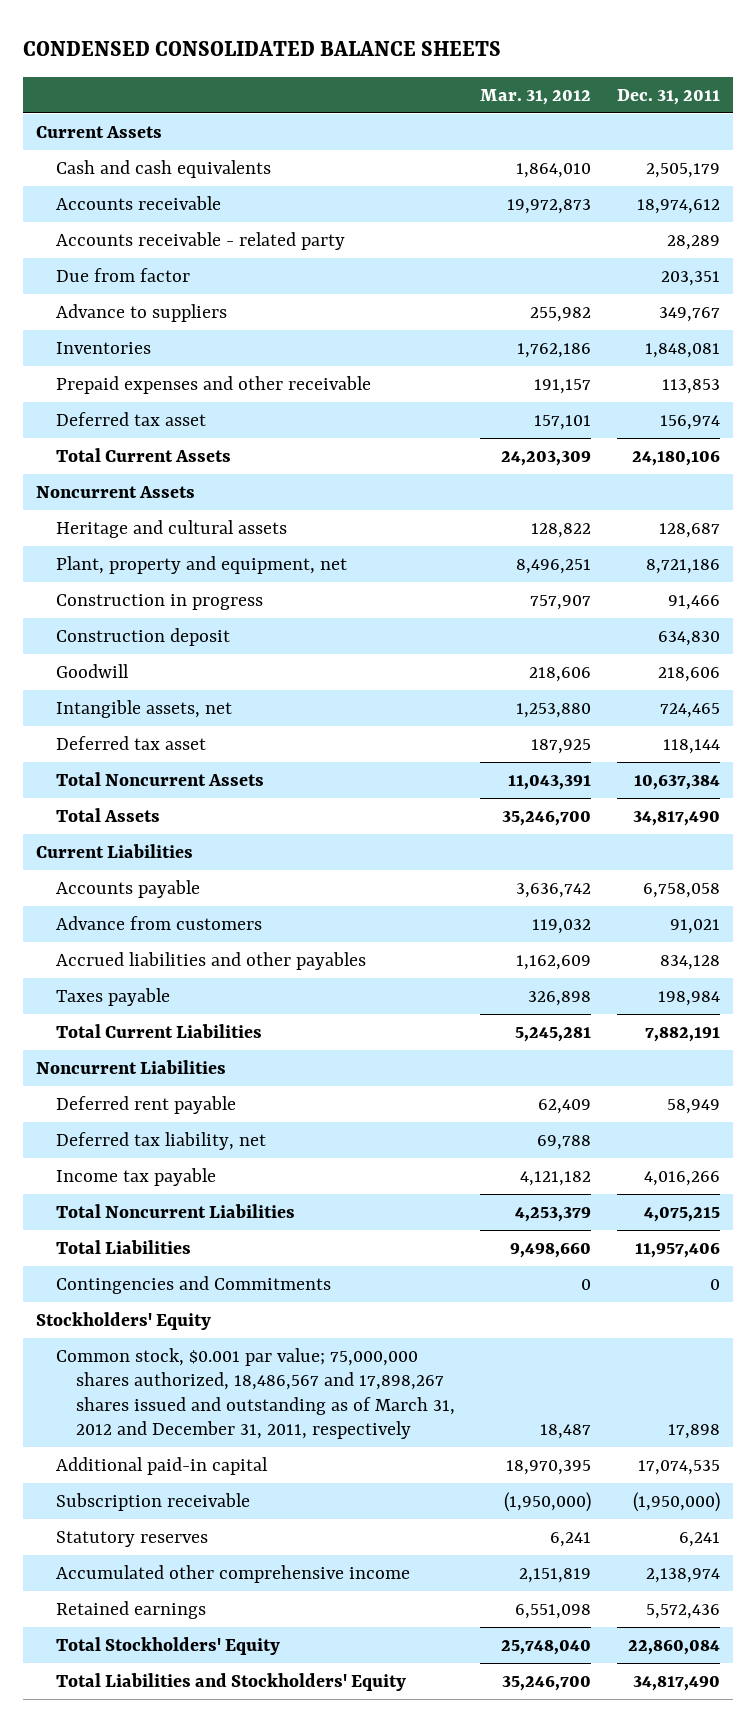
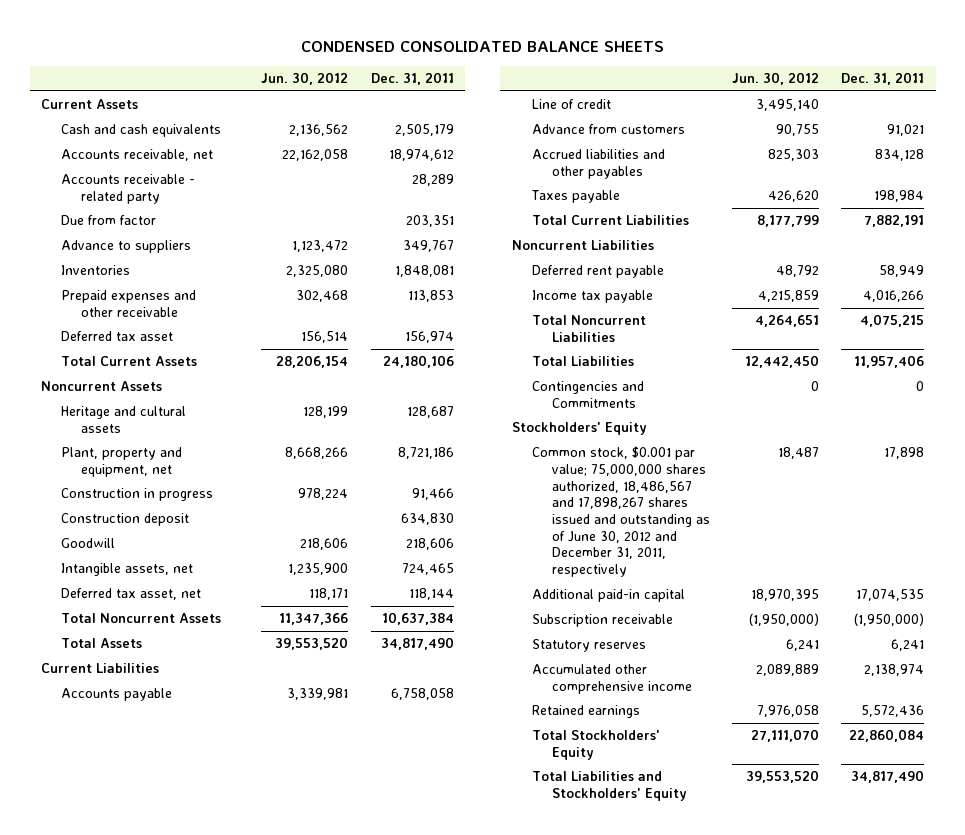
- | Mar. 31, 2012 | Dec. 31, 2011
+ | Jun. 30, 2012 | Dec. 31, 2011
- Accounts receivable | 19,972,873 | 18,974,612
+ Accounts receivable, net | 22,162,058 | 18,974,612
- Deferred tax asset | 187,925 | 118,144
+ Deferred tax asset, net | 118,171 | 118,144
+ Line of credit | 3,495,140 |
- Deferred tax liability, net | 69,788 |
- Common stock, $0.001 par value; 75,000,000 shares authorized, 18,486,567 and 17,898,267 shares issued and outstanding as of March 31, 2012 and December 31, 2011, respectively | 18,487 | 17,898
+ Common stock, $0.001 par value; 75,000,000 shares authorized, 18,486,567 and 17,898,267 shares issued and outstanding as of June 30, 2012 and December 31, 2011, respectively | 18,487 | 17,898

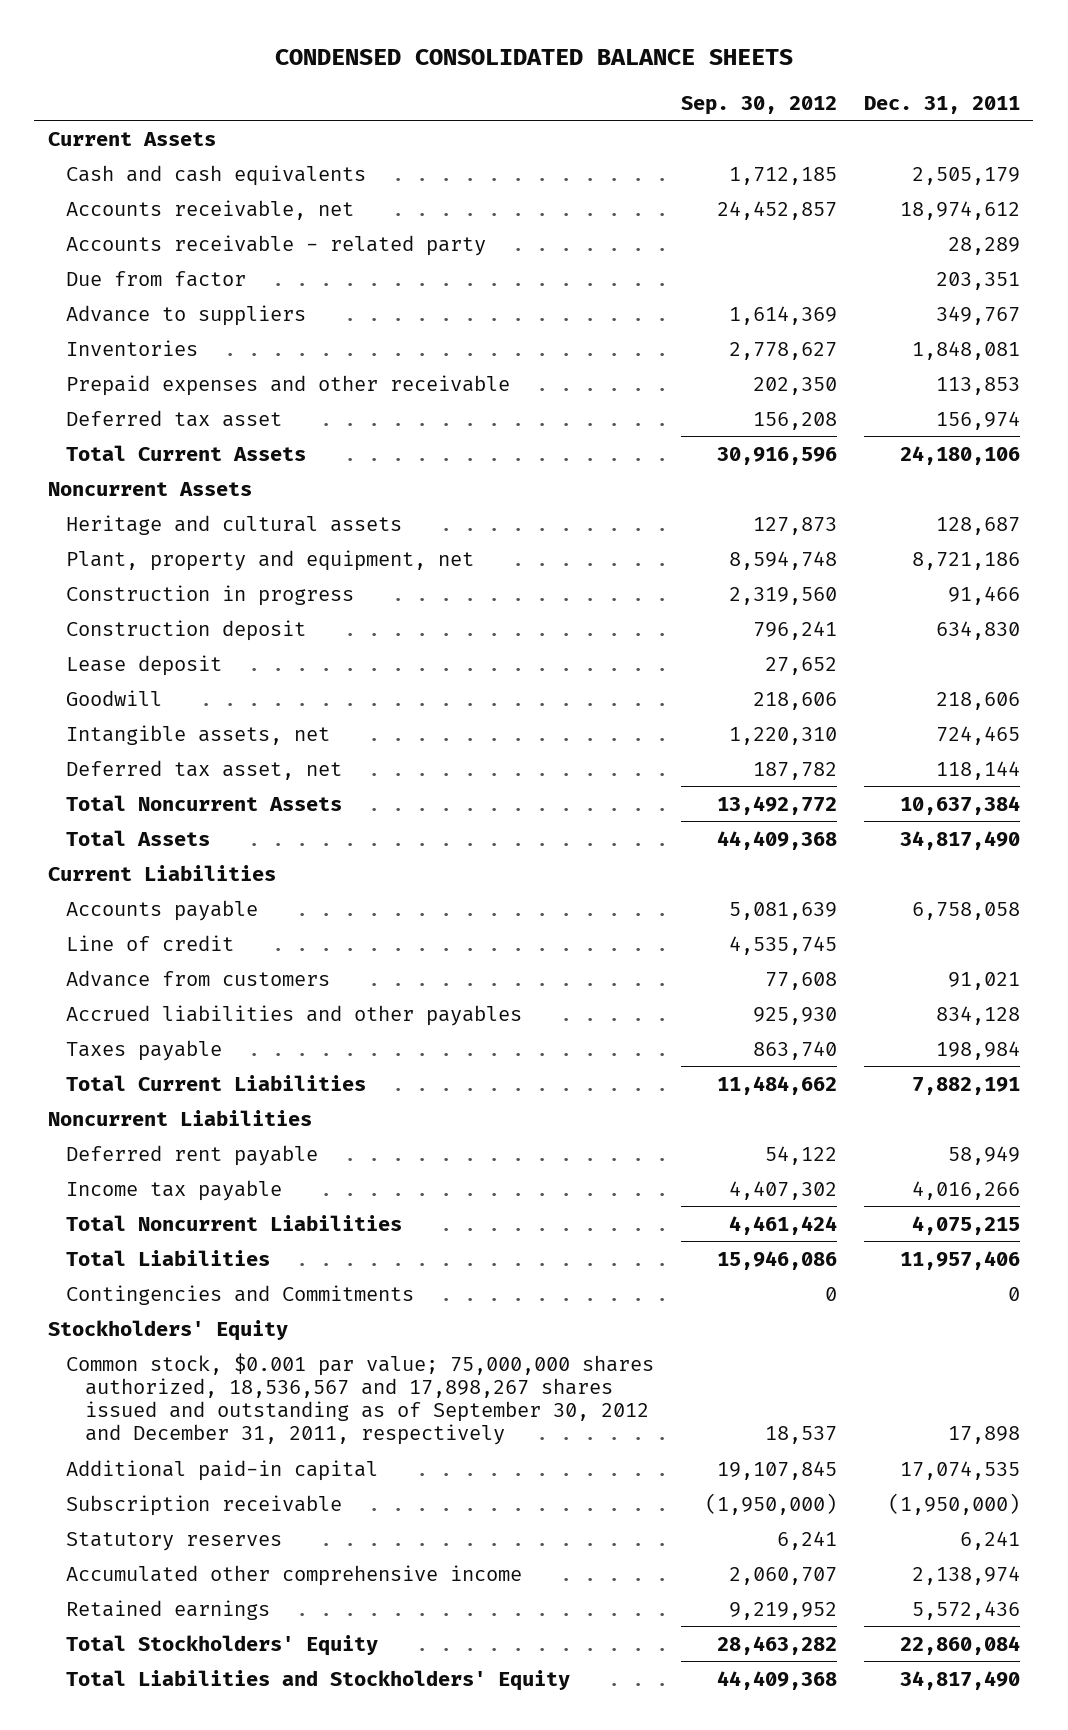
- | Jun. 30, 2012 | Dec. 31, 2011
+ | Sep. 30, 2012 | Dec. 31, 2011
+ Lease deposit | 27,652 |
- Common stock, $0.001 par value; 75,000,000 shares authorized, 18,486,567 and 17,898,267 shares issued and outstanding as of June 30, 2012 and December 31, 2011, respectively | 18,487 | 17,898
+ Common stock, $0.001 par value; 75,000,000 shares authorized, 18,536,567 and 17,898,267 shares issued and outstanding as of September 30, 2012 and December 31, 2011, respectively | 18,537 | 17,898

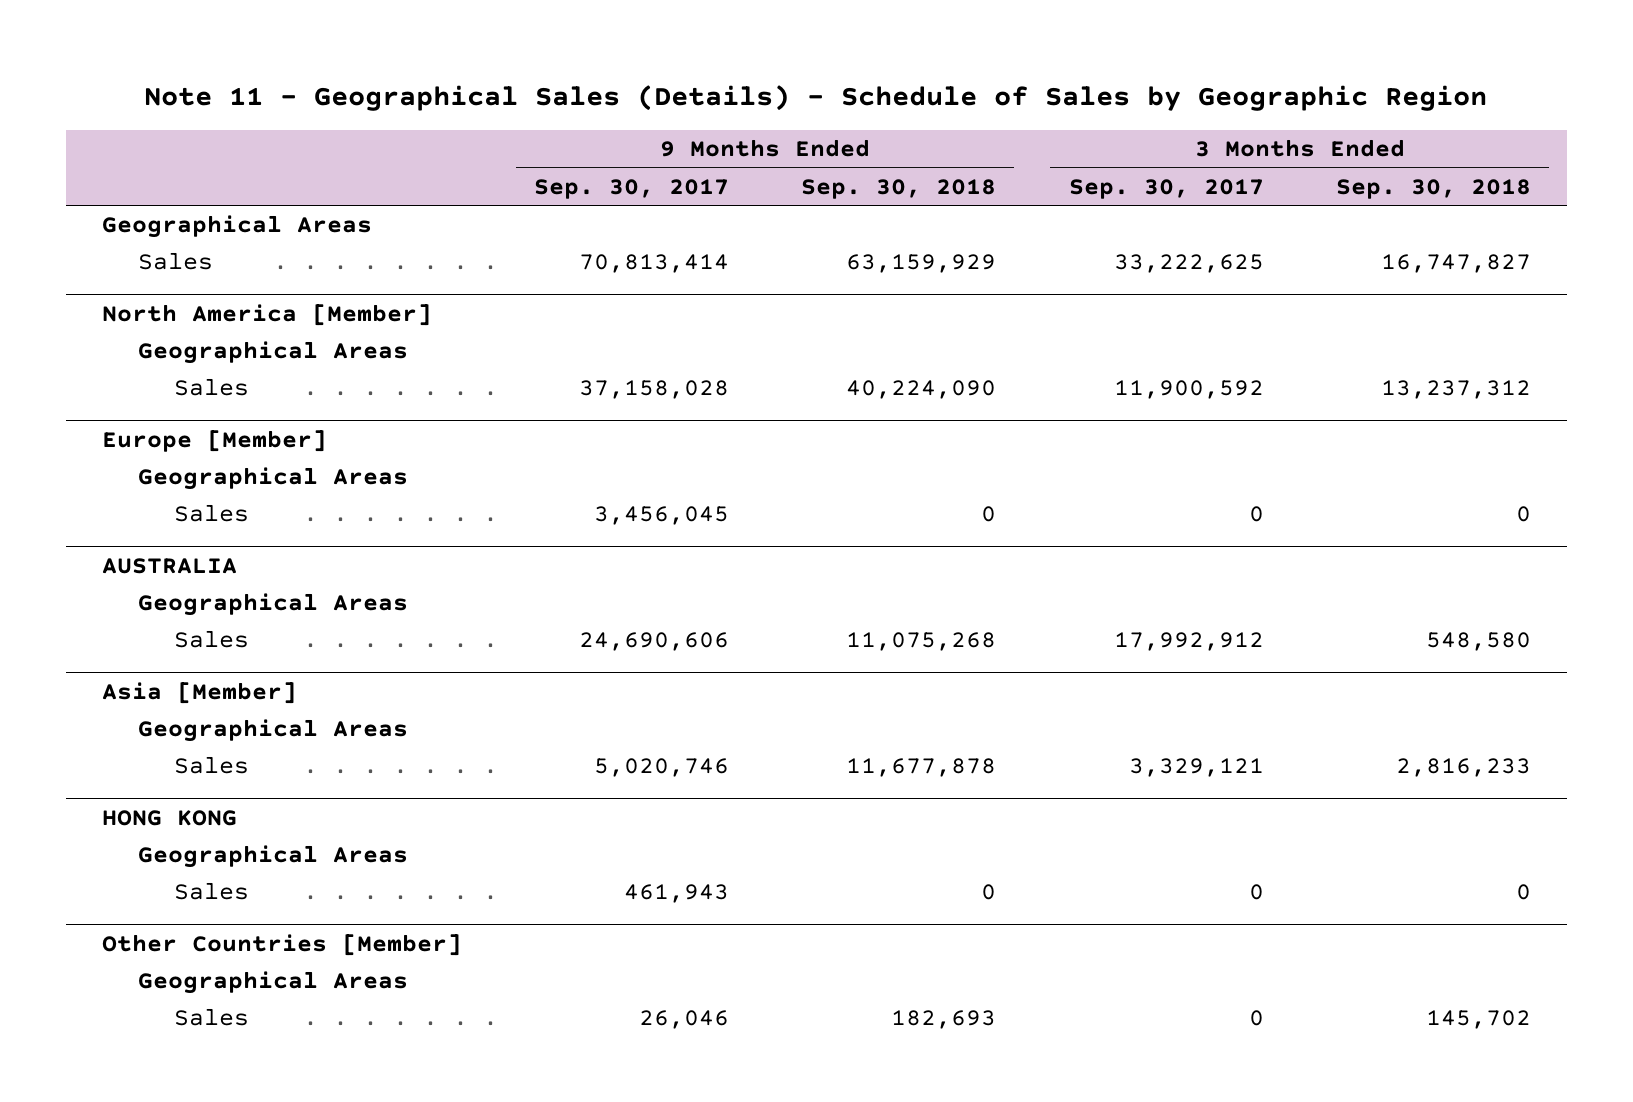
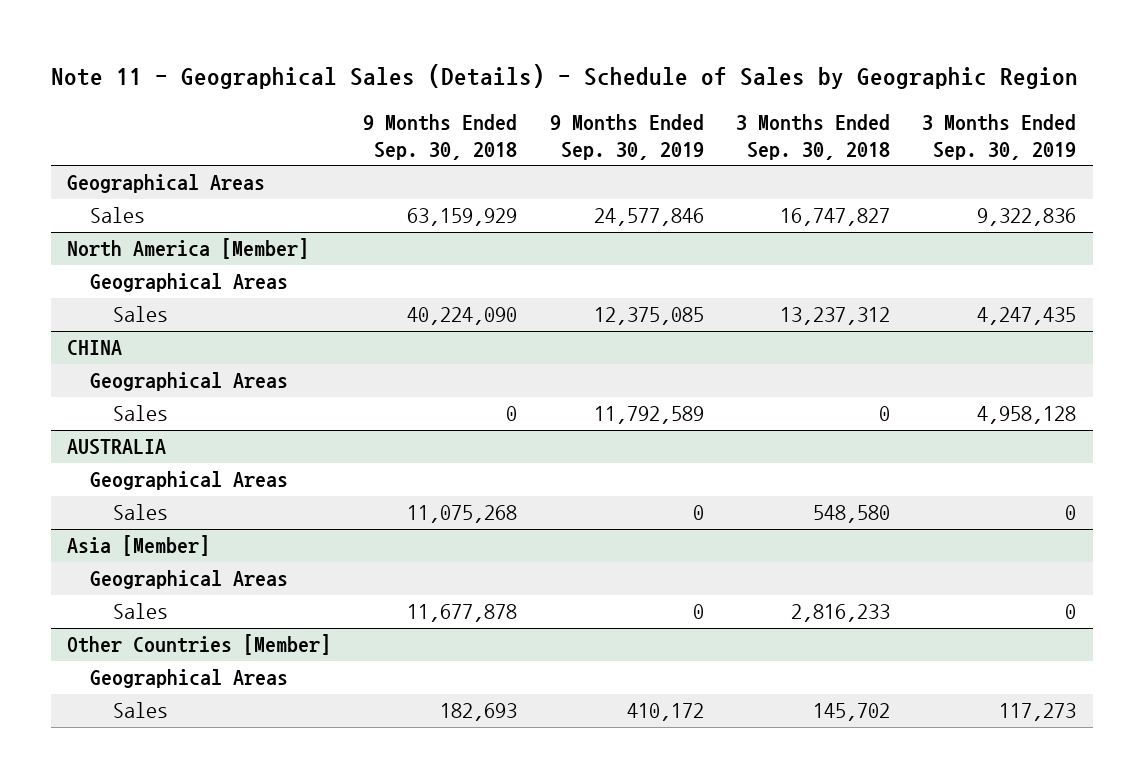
- | 9 Months Ended Sep. 30, 2017 | 9 Months Ended Sep. 30, 2018 | 3 Months Ended Sep. 30, 2017 | 3 Months Ended Sep. 30, 2018
+ | 9 Months Ended Sep. 30, 2018 | 9 Months Ended Sep. 30, 2019 | 3 Months Ended Sep. 30, 2018 | 3 Months Ended Sep. 30, 2019
- Europe [Member]
+ CHINA
- HONG KONG
- Geographical Areas
- Sales | 461,943 | 0 | 0 | 0

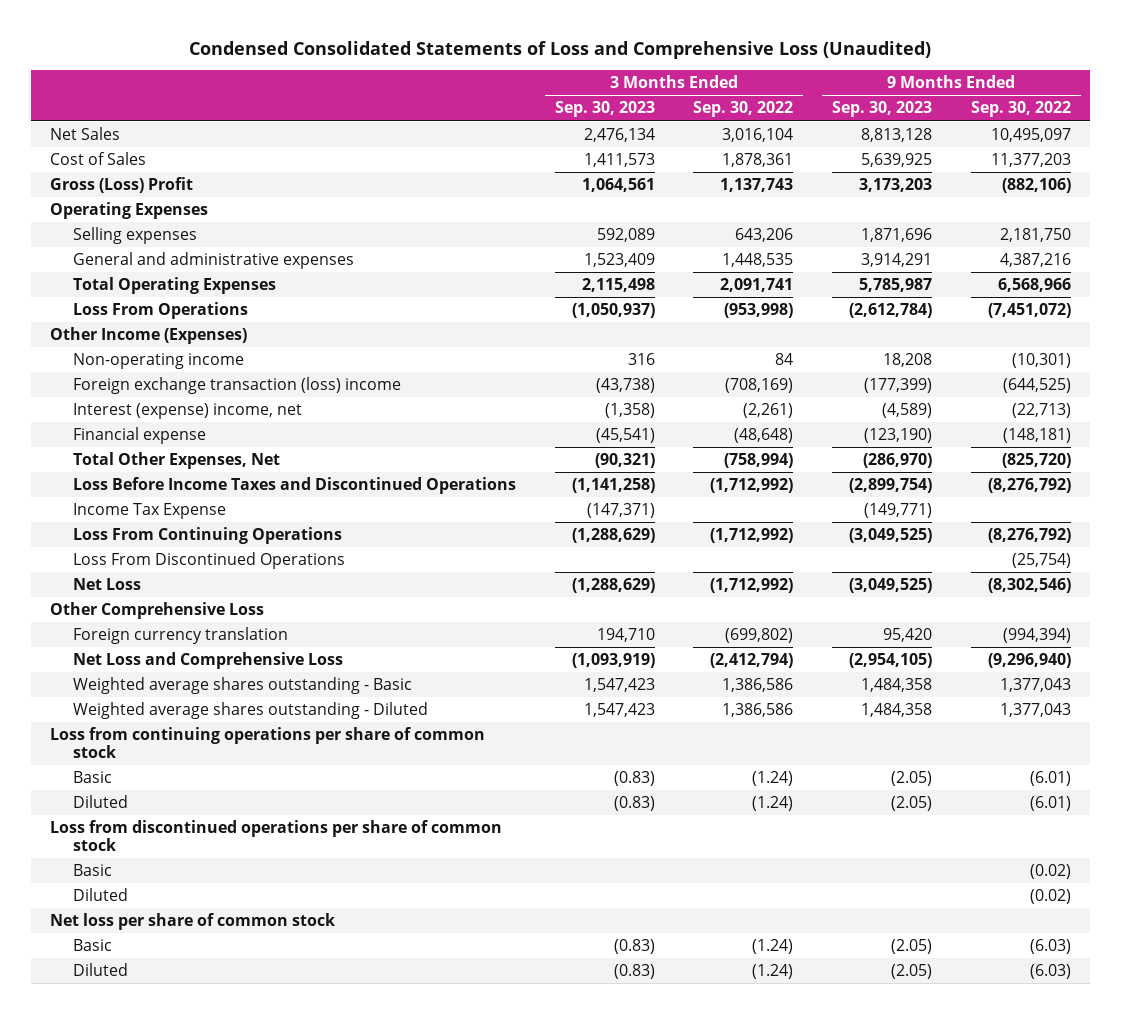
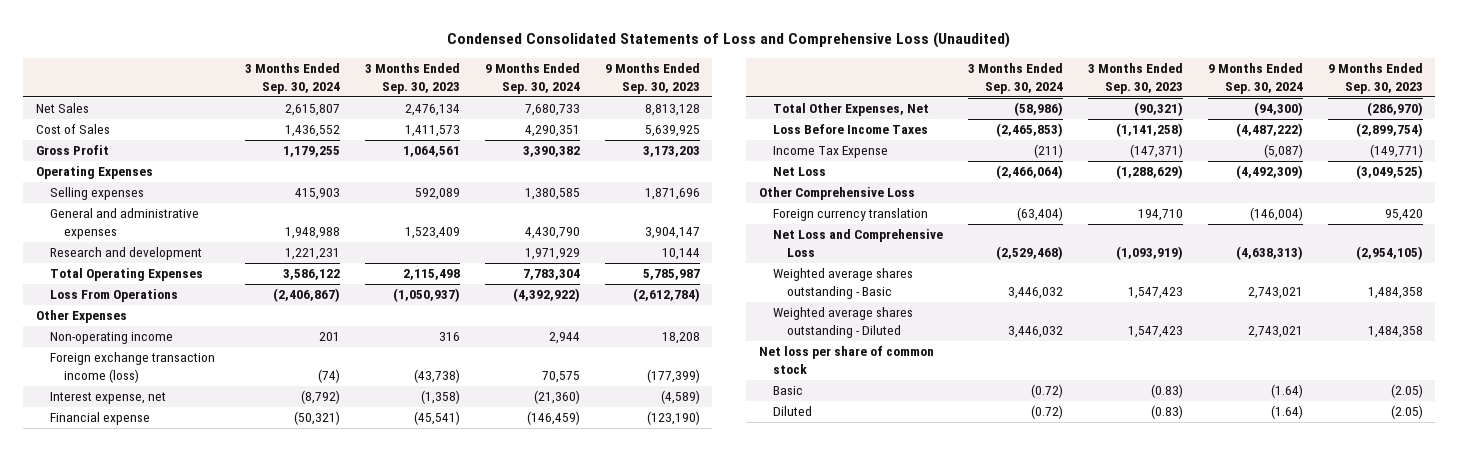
- | 3 Months Ended Sep. 30, 2023 | 3 Months Ended Sep. 30, 2022 | 9 Months Ended Sep. 30, 2023 | 9 Months Ended Sep. 30, 2022
+ | 3 Months Ended Sep. 30, 2024 | 3 Months Ended Sep. 30, 2023 | 9 Months Ended Sep. 30, 2024 | 9 Months Ended Sep. 30, 2023
- Gross (Loss) Profit | 1,064,561 | 1,137,743 | 3,173,203 | (882,106)
+ Gross Profit | 1,179,255 | 1,064,561 | 3,390,382 | 3,173,203
- General and administrative expenses | 1,523,409 | 1,448,535 | 3,914,291 | 4,387,216
+ General and administrative expenses | 1,948,988 | 1,523,409 | 4,430,790 | 3,904,147
+ Research and development | 1,221,231 | | 1,971,929 | 10,144
- Other Income (Expenses)
+ Other Expenses
- Foreign exchange transaction (loss) income | (43,738) | (708,169) | (177,399) | (644,525)
- Interest (expense) income, net | (1,358) | (2,261) | (4,589) | (22,713)
+ Foreign exchange transaction income (loss) | (74) | (43,738) | 70,575 | (177,399)
+ Interest expense, net | (8,792) | (1,358) | (21,360) | (4,589)
- Loss Before Income Taxes and Discontinued Operations | (1,141,258) | (1,712,992) | (2,899,754) | (8,276,792)
+ Loss Before Income Taxes | (2,465,853) | (1,141,258) | (4,487,222) | (2,899,754)
- Loss From Continuing Operations | (1,288,629) | (1,712,992) | (3,049,525) | (8,276,792)
- Loss From Discontinued Operations | | | | (25,754)
- Loss from continuing operations per share of common stock
- Basic | (0.83) | (1.24) | (2.05) | (6.01)
- Diluted | (0.83) | (1.24) | (2.05) | (6.01)
- Loss from discontinued operations per share of common stock
- Basic | | | | (0.02)
- Diluted | | | | (0.02)

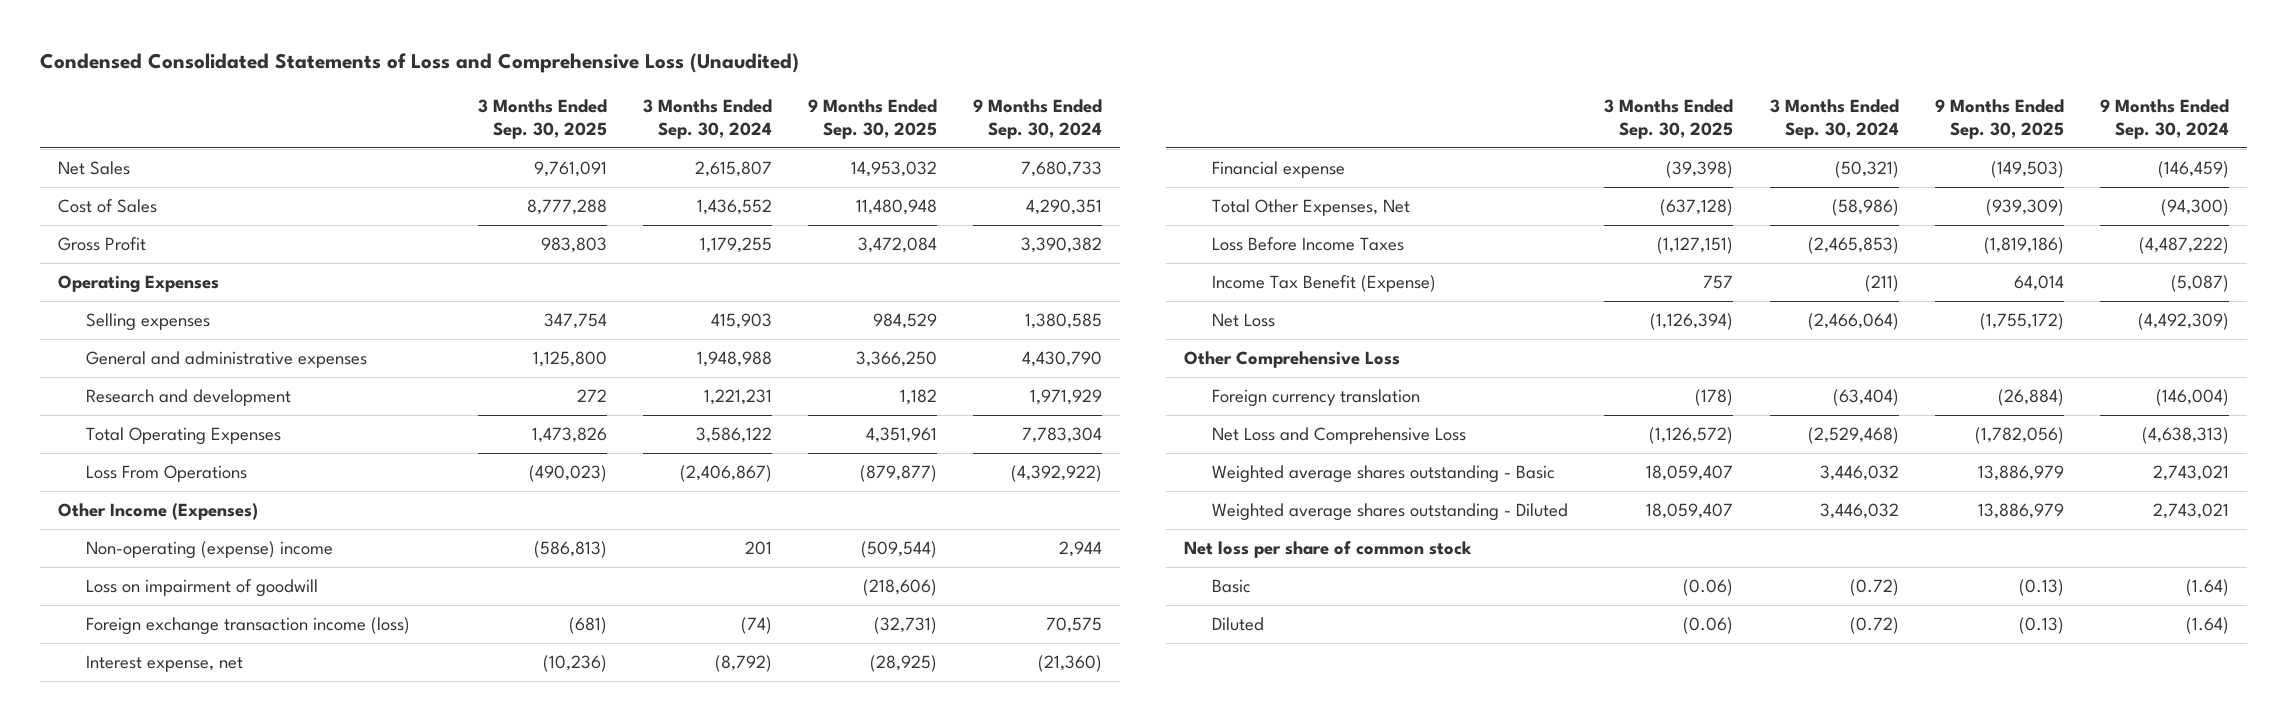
- | 3 Months Ended Sep. 30, 2024 | 3 Months Ended Sep. 30, 2023 | 9 Months Ended Sep. 30, 2024 | 9 Months Ended Sep. 30, 2023
+ | 3 Months Ended Sep. 30, 2025 | 3 Months Ended Sep. 30, 2024 | 9 Months Ended Sep. 30, 2025 | 9 Months Ended Sep. 30, 2024
- Other Expenses
- Non-operating income | 201 | 316 | 2,944 | 18,208
+ Other Income (Expenses)
+ Non-operating (expense) income | (586,813) | 201 | (509,544) | 2,944
+ Loss on impairment of goodwill | | | (218,606) |
- Income Tax Expense | (211) | (147,371) | (5,087) | (149,771)
+ Income Tax Benefit (Expense) | 757 | (211) | 64,014 | (5,087)

